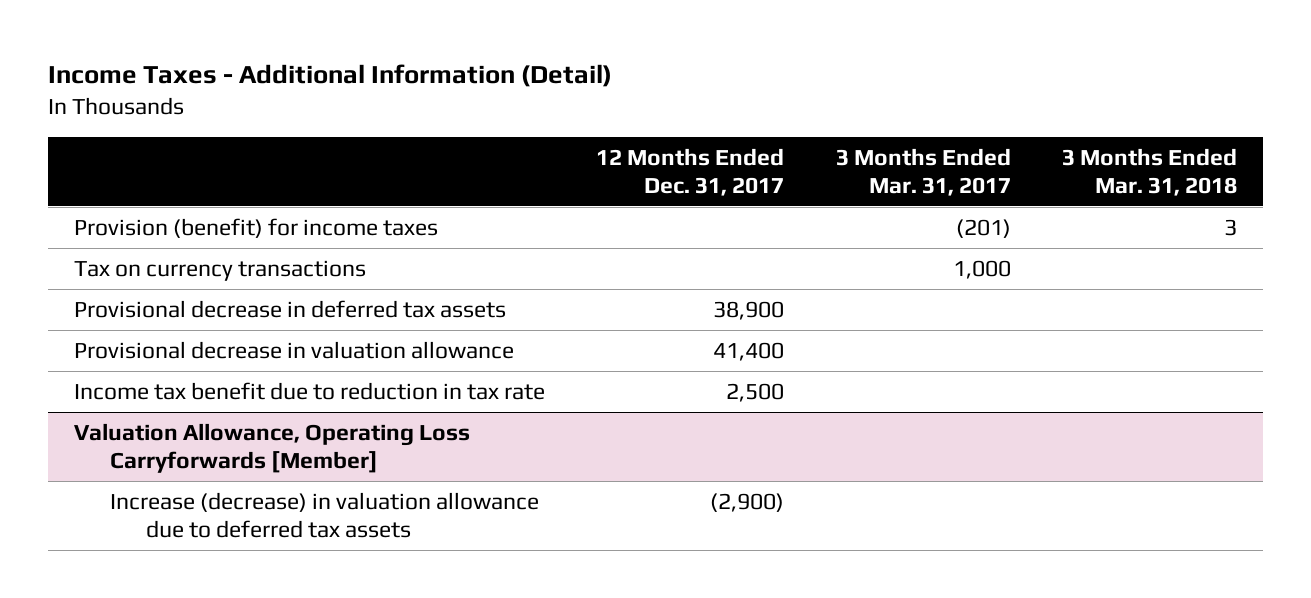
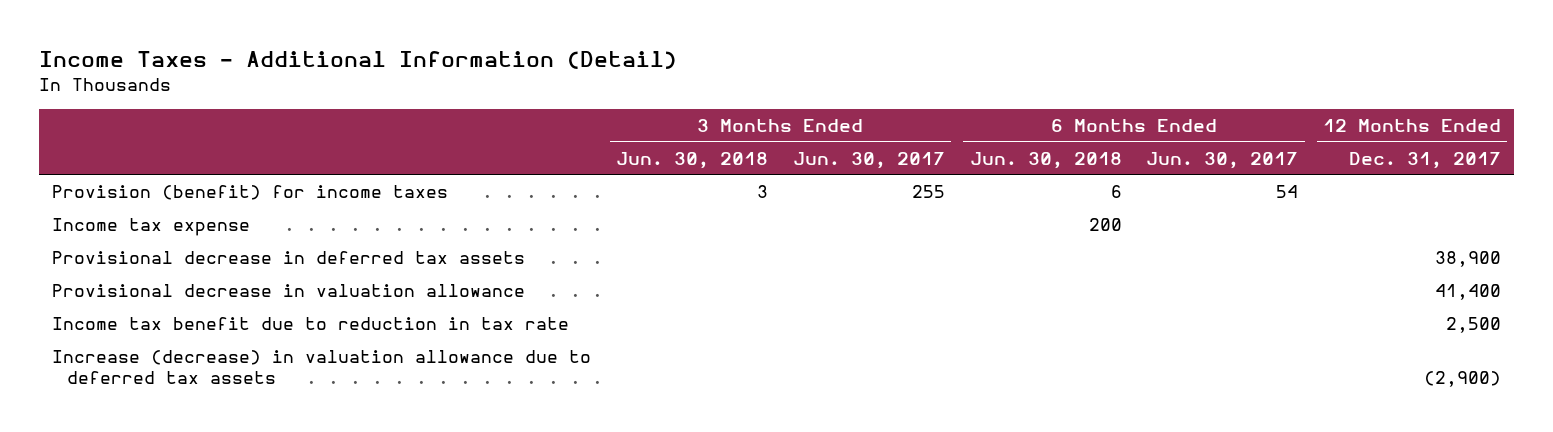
- | 12 Months Ended Dec. 31, 2017 | 3 Months Ended Mar. 31, 2017 | 3 Months Ended Mar. 31, 2018
+ | 3 Months Ended Jun. 30, 2018 | 3 Months Ended Jun. 30, 2017 | 6 Months Ended Jun. 30, 2018 | 6 Months Ended Jun. 30, 2017 | 12 Months Ended Dec. 31, 2017
- Tax on currency transactions | | 1,000 |
+ Income tax expense | | | 200 | |
- Valuation Allowance, Operating Loss Carryforwards [Member]

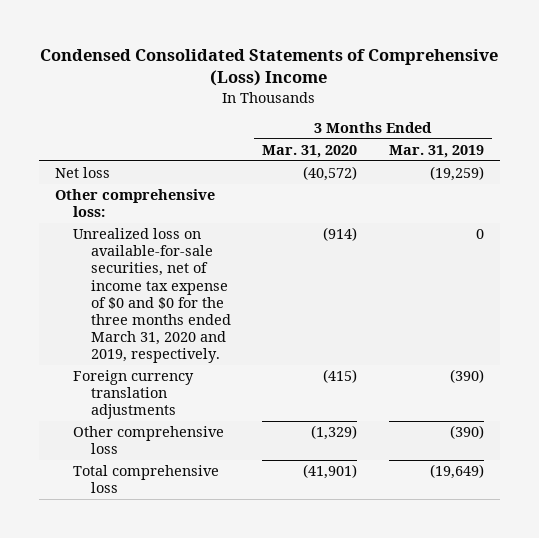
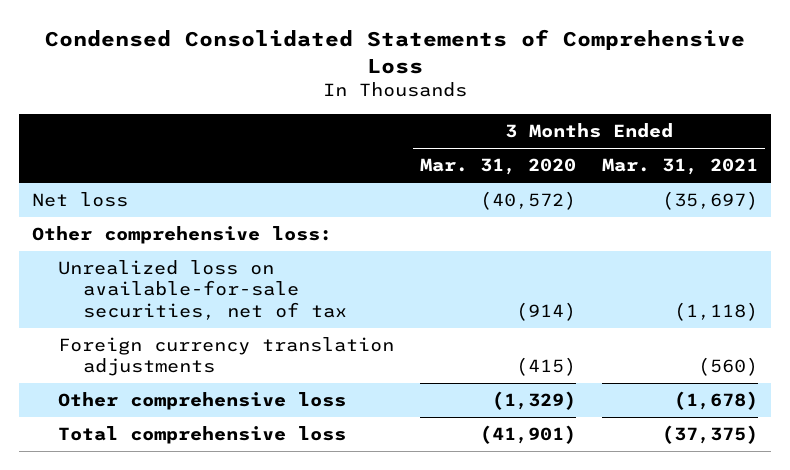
- Condensed Consolidated Statements of Comprehensive (Loss) Income
+ Condensed Consolidated Statements of Comprehensive Loss
- | 3 Months Ended Mar. 31, 2020 | 3 Months Ended Mar. 31, 2019
+ | 3 Months Ended Mar. 31, 2020 | 3 Months Ended Mar. 31, 2021
- Unrealized loss on available-for-sale securities, net of income tax expense of $0 and $0 for the three months ended March 31, 2020 and 2019, respectively. | (914) | 0
+ Unrealized loss on available-for-sale securities, net of tax | (914) | (1,118)

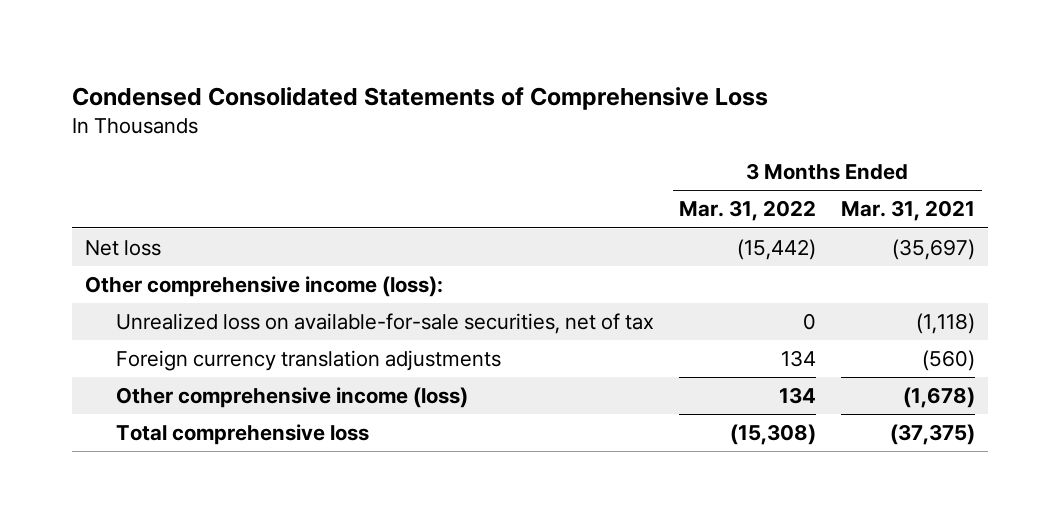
- | 3 Months Ended Mar. 31, 2020 | 3 Months Ended Mar. 31, 2021
+ | 3 Months Ended Mar. 31, 2022 | 3 Months Ended Mar. 31, 2021
- Other comprehensive loss:
+ Other comprehensive income (loss):
- Other comprehensive loss | (1,329) | (1,678)
+ Other comprehensive income (loss) | 134 | (1,678)

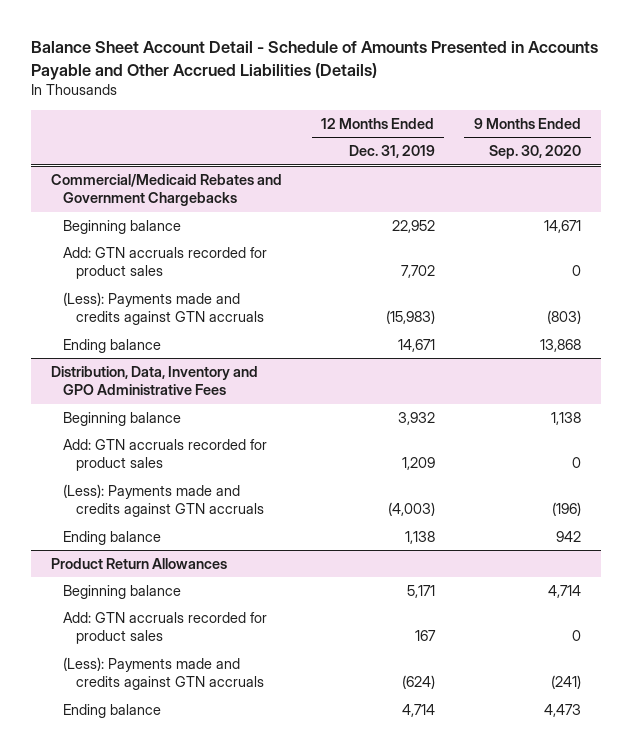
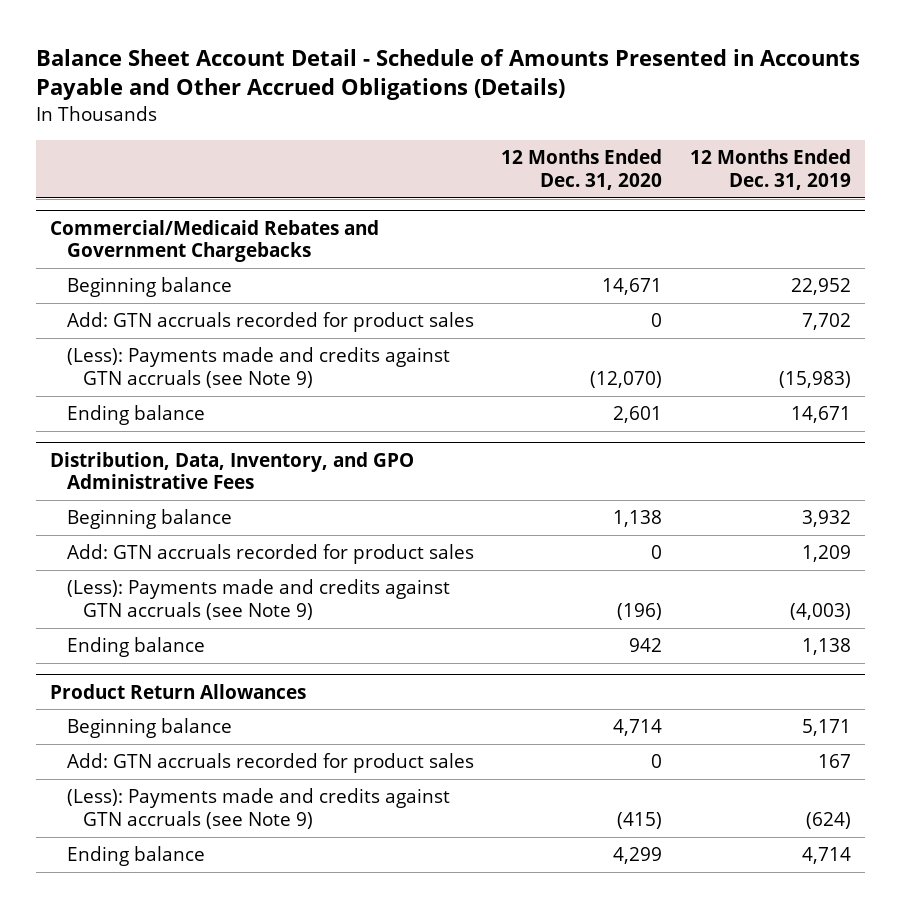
- Balance Sheet Account Detail - Schedule of Amounts Presented in Accounts Payable and Other Accrued Liabilities (Details)
+ Balance Sheet Account Detail - Schedule of Amounts Presented in Accounts Payable and Other Accrued Obligations (Details)
- | 12 Months Ended Dec. 31, 2019 | 9 Months Ended Sep. 30, 2020
+ | 12 Months Ended Dec. 31, 2020 | 12 Months Ended Dec. 31, 2019
@ Commercial/Medicaid Rebates and Government Chargebacks
- (Less): Payments made and credits against GTN accruals | (15,983) | (803)
+ (Less): Payments made and credits against GTN accruals (see Note 9) | (12,070) | (15,983)
- Distribution, Data, Inventory and GPO Administrative Fees
+ Distribution, Data, Inventory, and GPO Administrative Fees
- (Less): Payments made and credits against GTN accruals | (4,003) | (196)
+ (Less): Payments made and credits against GTN accruals (see Note 9) | (196) | (4,003)
@ Product Return Allowances
- (Less): Payments made and credits against GTN accruals | (624) | (241)
+ (Less): Payments made and credits against GTN accruals (see Note 9) | (415) | (624)

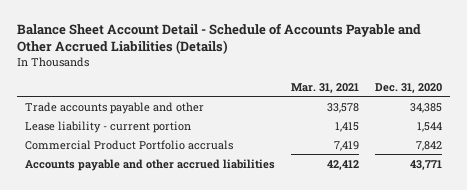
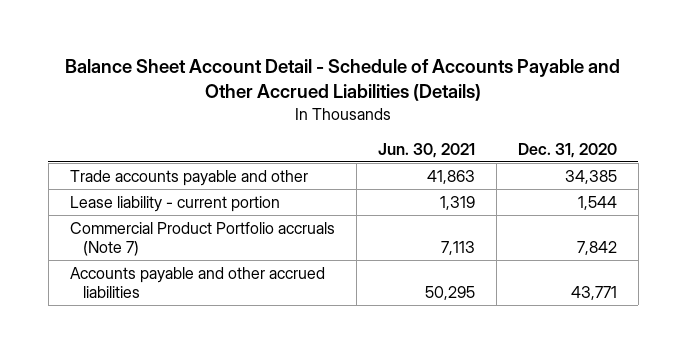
- | Mar. 31, 2021 | Dec. 31, 2020
+ | Jun. 30, 2021 | Dec. 31, 2020
- Commercial Product Portfolio accruals | 7,419 | 7,842
+ Commercial Product Portfolio accruals (Note 7) | 7,113 | 7,842

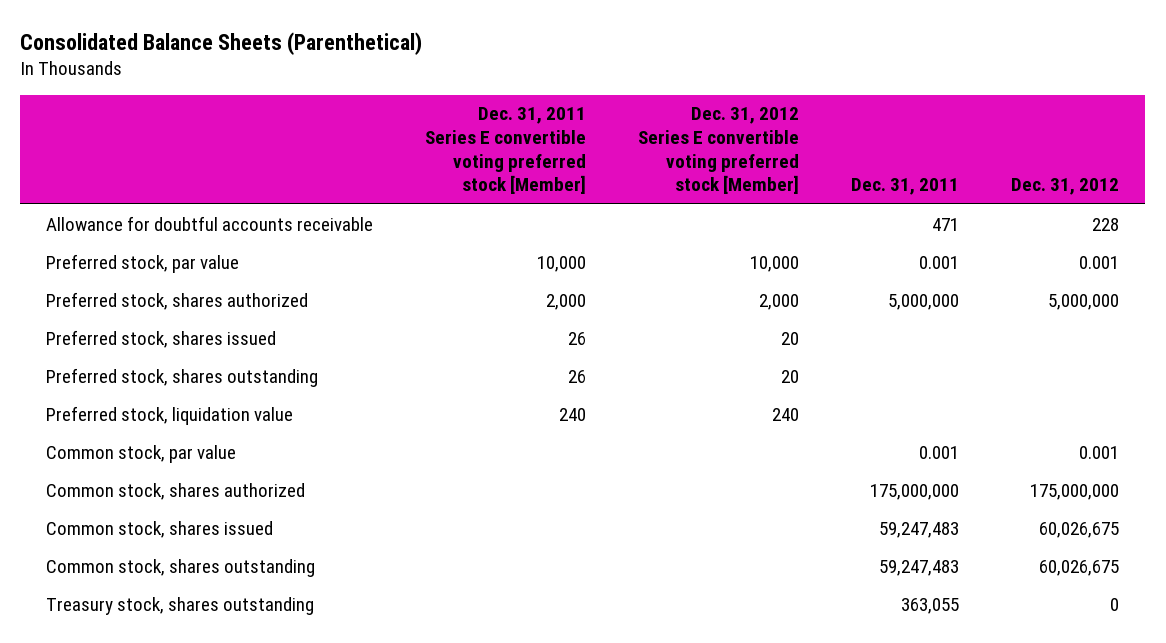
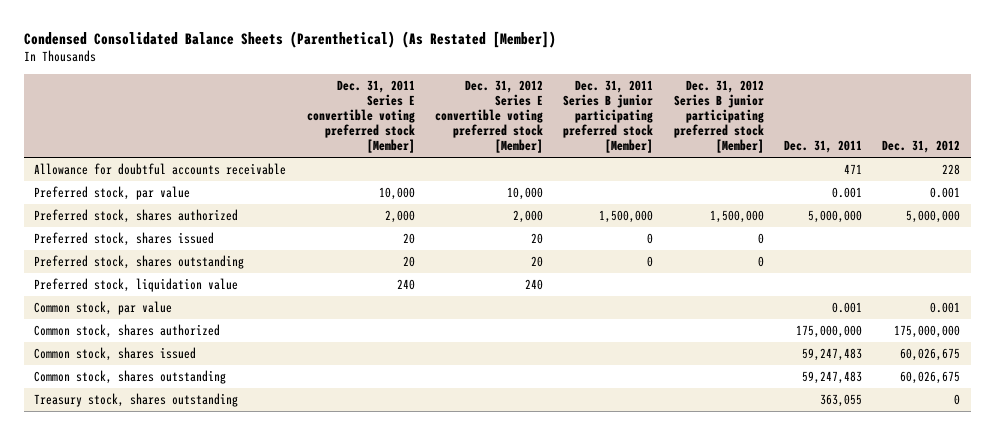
- Consolidated Balance Sheets (Parenthetical)
+ Condensed Consolidated Balance Sheets (Parenthetical) (As Restated [Member])
- | Dec. 31, 2011 Series E convertible voting preferred stock [Member] | Dec. 31, 2012 Series E convertible voting preferred stock [Member] | Dec. 31, 2011 | Dec. 31, 2012
+ | Dec. 31, 2011 Series E convertible voting preferred stock [Member] | Dec. 31, 2012 Series E convertible voting preferred stock [Member] | Dec. 31, 2011 Series B junior participating preferred stock [Member] | Dec. 31, 2012 Series B junior participating preferred stock [Member] | Dec. 31, 2011 | Dec. 31, 2012
- Preferred stock, shares issued | 26 | 20 | |
- Preferred stock, shares outstanding | 26 | 20 | |
+ Preferred stock, shares issued | 20 | 20 | 0 | 0 | |
+ Preferred stock, shares outstanding | 20 | 20 | 0 | 0 | |

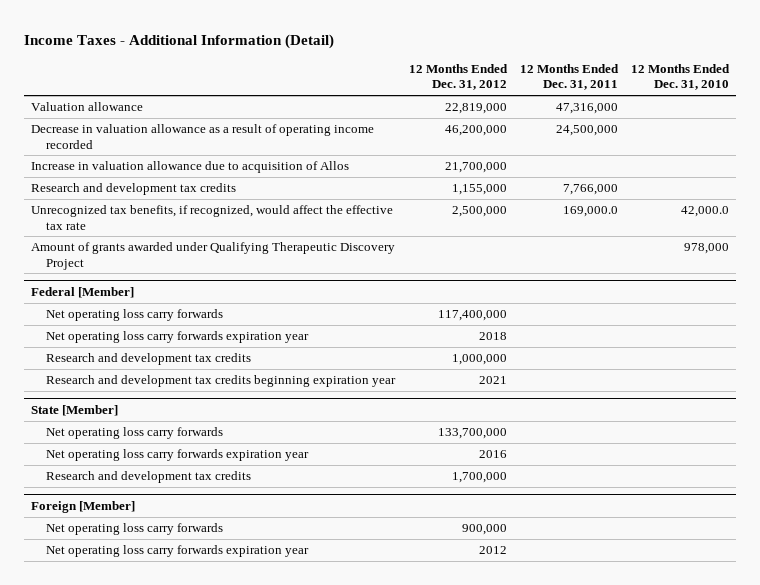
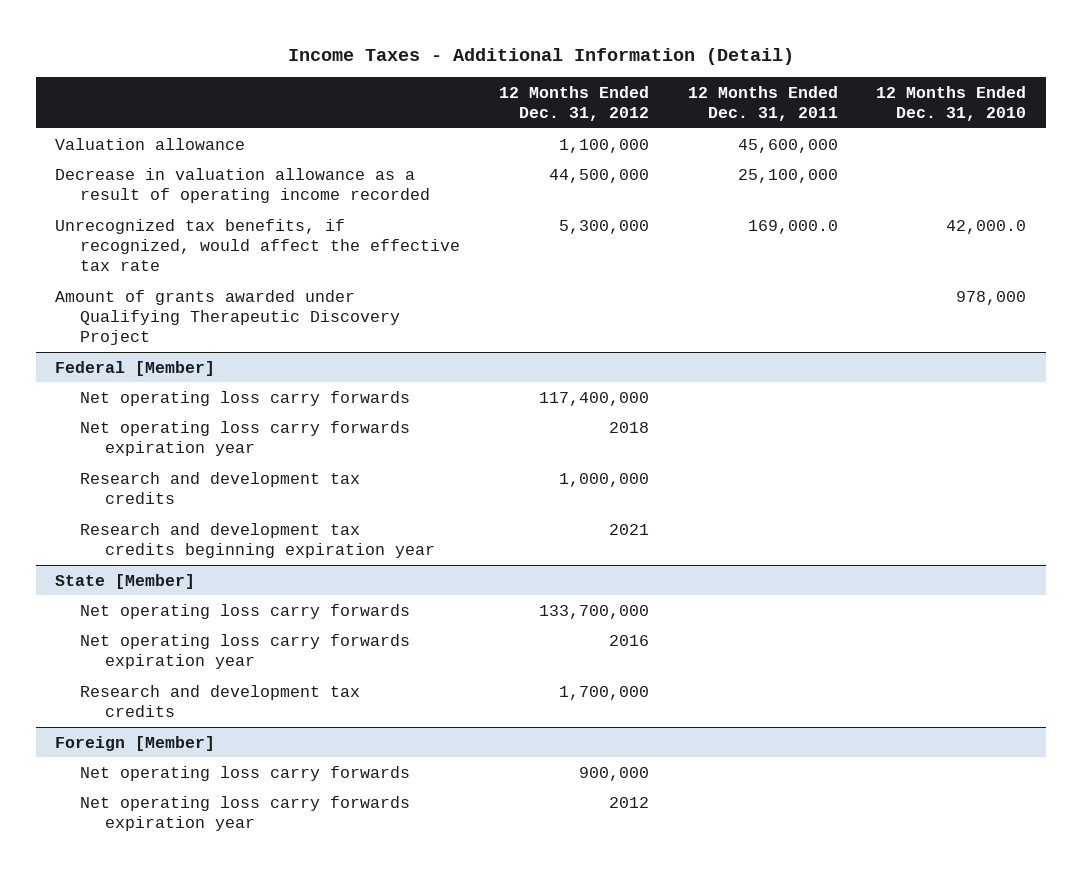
- Valuation allowance | 22,819,000 | 47,316,000 |
- Decrease in valuation allowance as a result of operating income recorded | 46,200,000 | 24,500,000 |
- Increase in valuation allowance due to acquisition of Allos | 21,700,000 | |
- Research and development tax credits | 1,155,000 | 7,766,000 |
- Unrecognized tax benefits, if recognized, would affect the effective tax rate | 2,500,000 | 169,000.0 | 42,000.0
+ Valuation allowance | 1,100,000 | 45,600,000 |
+ Decrease in valuation allowance as a result of operating income recorded | 44,500,000 | 25,100,000 |
+ Unrecognized tax benefits, if recognized, would affect the effective tax rate | 5,300,000 | 169,000.0 | 42,000.0

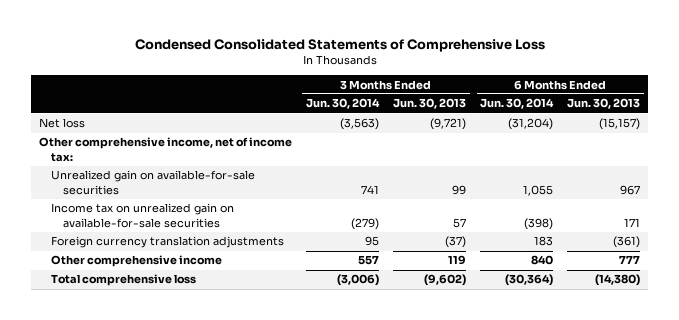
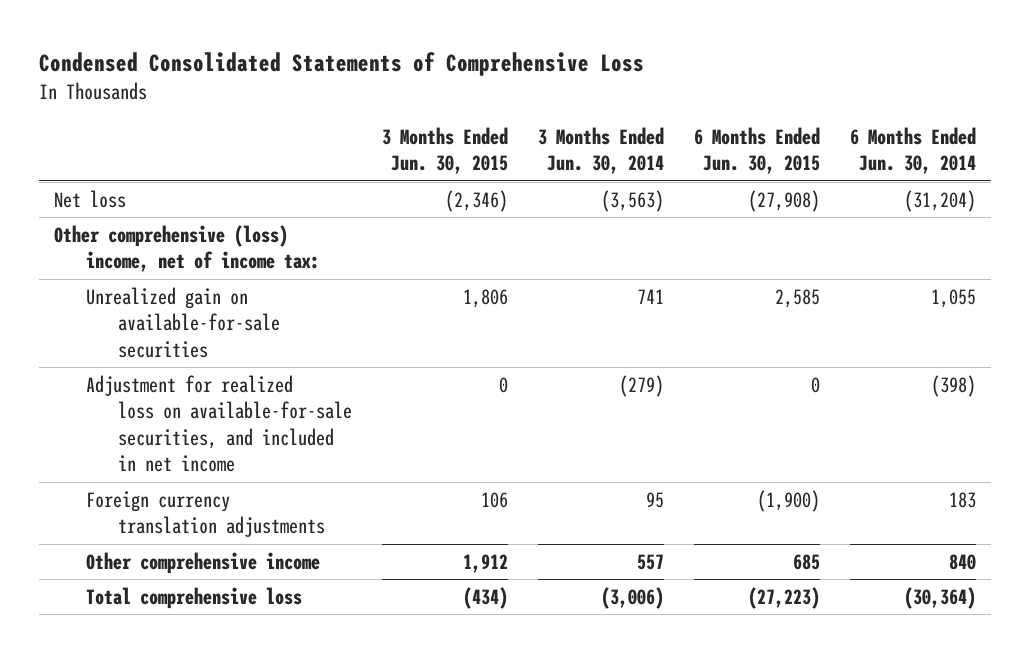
- | 3 Months Ended Jun. 30, 2014 | 3 Months Ended Jun. 30, 2013 | 6 Months Ended Jun. 30, 2014 | 6 Months Ended Jun. 30, 2013
+ | 3 Months Ended Jun. 30, 2015 | 3 Months Ended Jun. 30, 2014 | 6 Months Ended Jun. 30, 2015 | 6 Months Ended Jun. 30, 2014
- Other comprehensive income, net of income tax:
+ Other comprehensive (loss) income, net of income tax:
- Income tax on unrealized gain on available-for-sale securities | (279) | 57 | (398) | 171
+ Adjustment for realized loss on available-for-sale securities, and included in net income | 0 | (279) | 0 | (398)

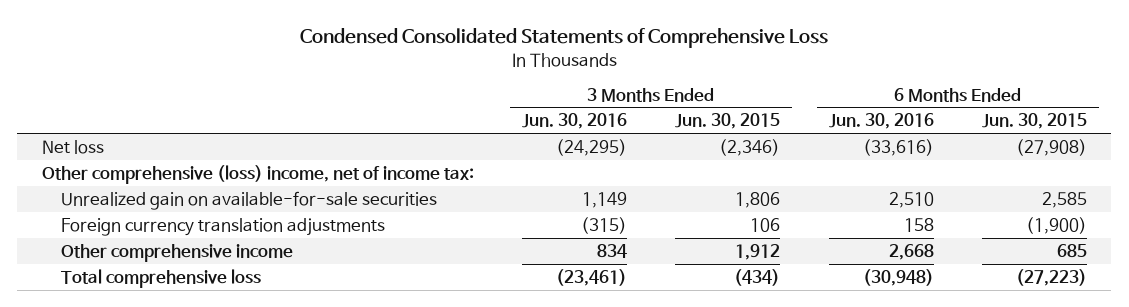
- | 3 Months Ended Jun. 30, 2015 | 3 Months Ended Jun. 30, 2014 | 6 Months Ended Jun. 30, 2015 | 6 Months Ended Jun. 30, 2014
+ | 3 Months Ended Jun. 30, 2016 | 3 Months Ended Jun. 30, 2015 | 6 Months Ended Jun. 30, 2016 | 6 Months Ended Jun. 30, 2015
- Adjustment for realized loss on available-for-sale securities, and included in net income | 0 | (279) | 0 | (398)

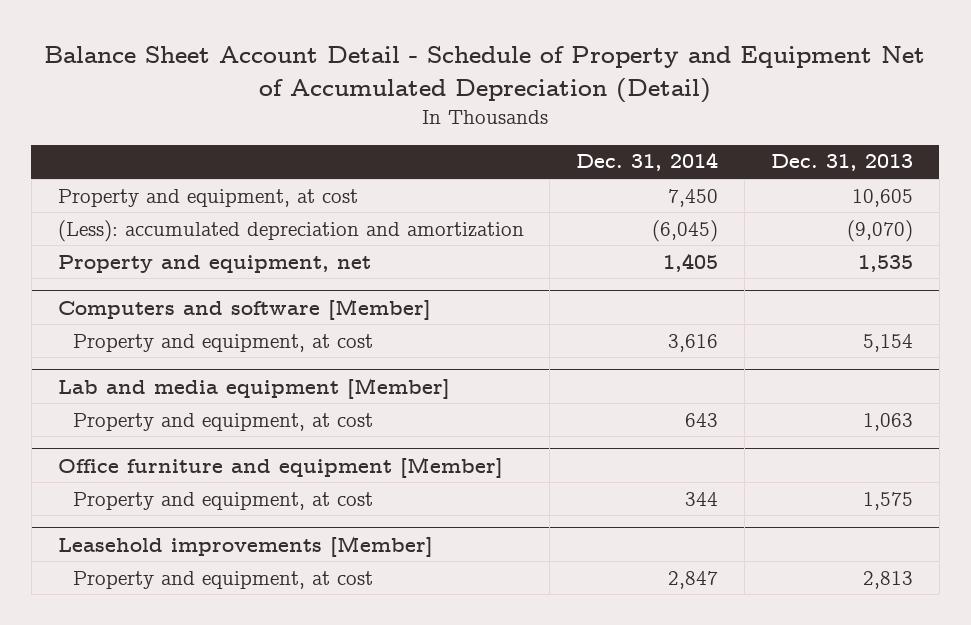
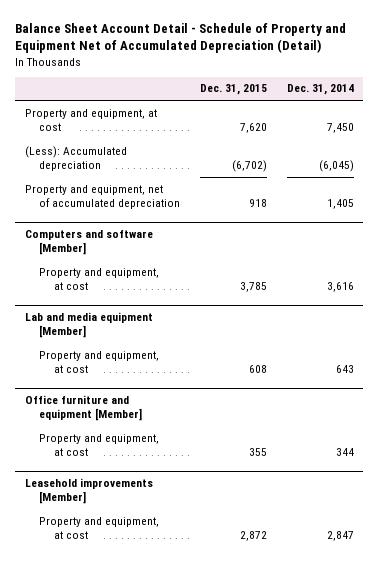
- | Dec. 31, 2014 | Dec. 31, 2013
+ | Dec. 31, 2015 | Dec. 31, 2014
- (Less): accumulated depreciation and amortization | (6,045) | (9,070)
- Property and equipment, net | 1,405 | 1,535
+ (Less): Accumulated depreciation | (6,702) | (6,045)
+ Property and equipment, net of accumulated depreciation | 918 | 1,405

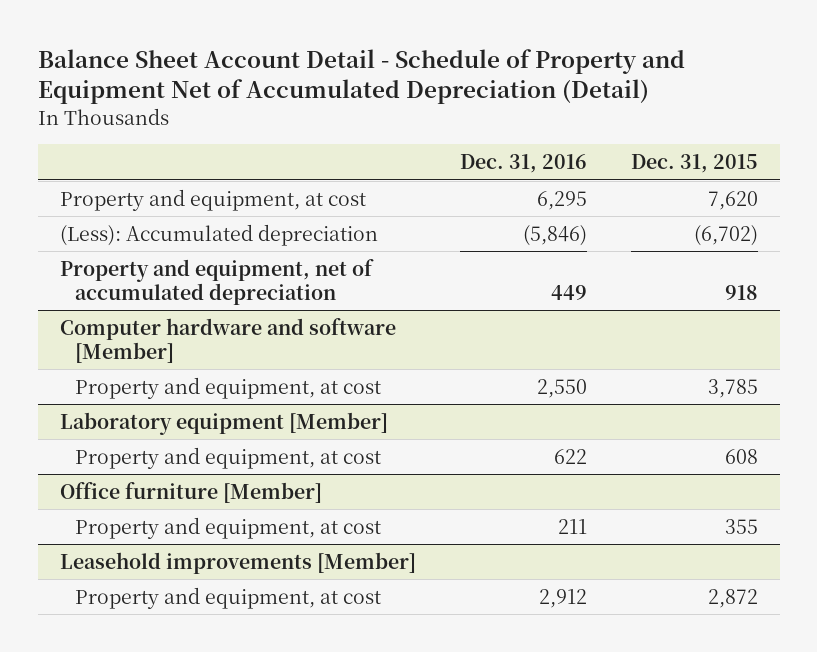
- | Dec. 31, 2015 | Dec. 31, 2014
+ | Dec. 31, 2016 | Dec. 31, 2015
- Computers and software [Member]
+ Computer hardware and software [Member]
- Lab and media equipment [Member]
+ Laboratory equipment [Member]
- Office furniture and equipment [Member]
+ Office furniture [Member]

